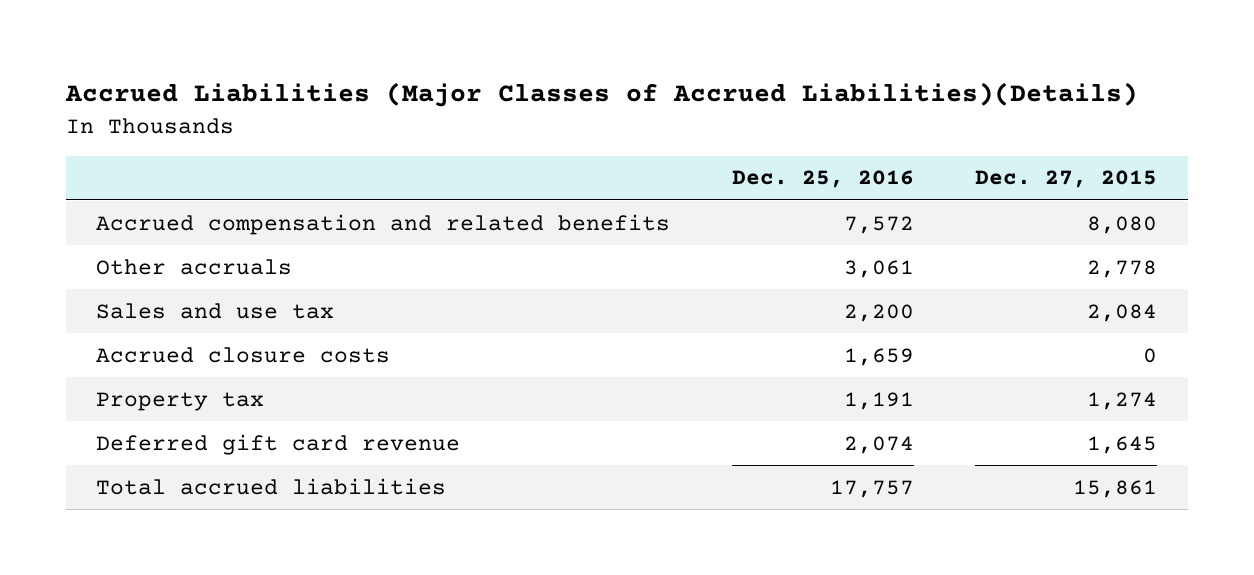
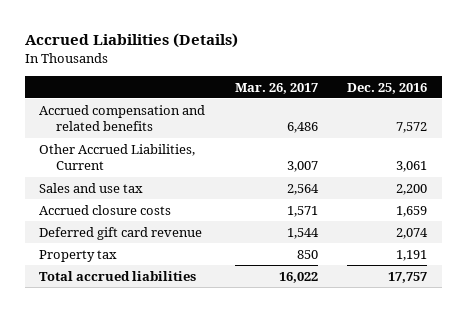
- Accrued Liabilities (Major Classes of Accrued Liabilities)(Details)
+ Accrued Liabilities (Details)
- | Dec. 25, 2016 | Dec. 27, 2015
+ | Mar. 26, 2017 | Dec. 25, 2016
- Other accruals | 3,061 | 2,778
+ Other Accrued Liabilities, Current | 3,007 | 3,061
moved down: Property tax | 850 | 1,191

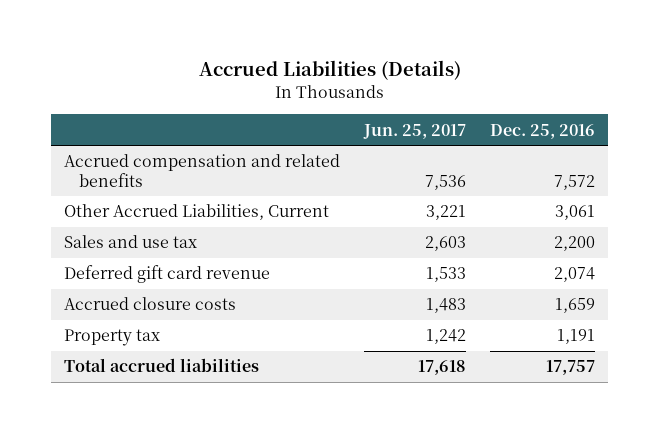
- | Mar. 26, 2017 | Dec. 25, 2016
+ | Jun. 25, 2017 | Dec. 25, 2016
moved down: Accrued closure costs | 1,483 | 1,659

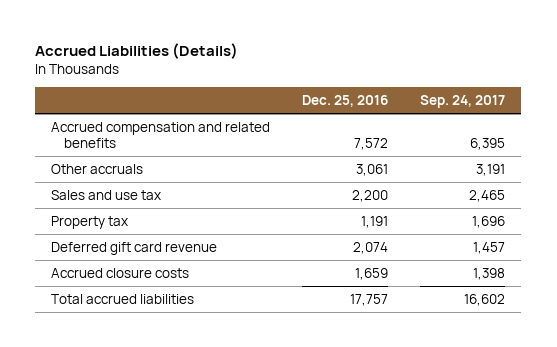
- | Jun. 25, 2017 | Dec. 25, 2016
+ | Dec. 25, 2016 | Sep. 24, 2017
- Other Accrued Liabilities, Current | 3,221 | 3,061
+ Other accruals | 3,061 | 3,191
moved up: Property tax | 1,191 | 1,696

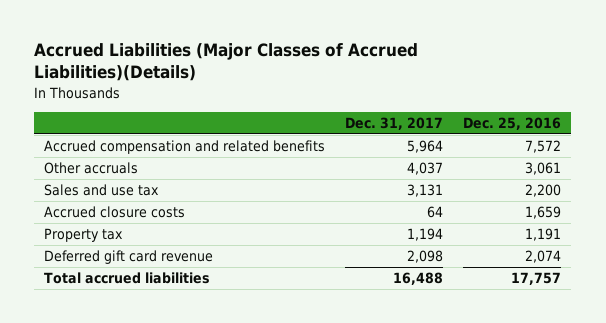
- Accrued Liabilities (Details)
+ Accrued Liabilities (Major Classes of Accrued Liabilities)(Details)
- | Dec. 25, 2016 | Sep. 24, 2017
+ | Dec. 31, 2017 | Dec. 25, 2016
moved up: Accrued closure costs | 64 | 1,659

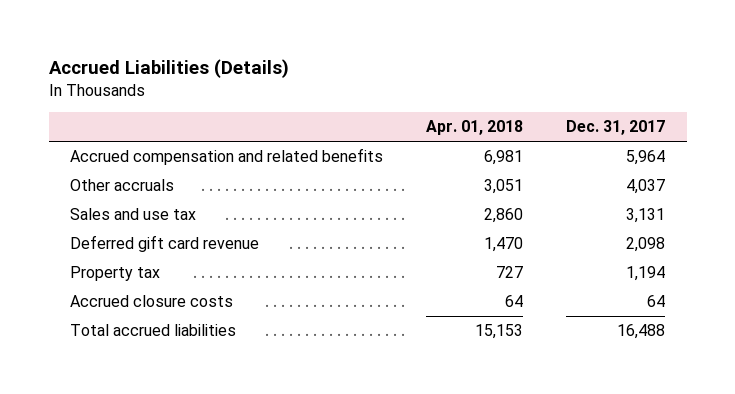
- Accrued Liabilities (Major Classes of Accrued Liabilities)(Details)
+ Accrued Liabilities (Details)
- | Dec. 31, 2017 | Dec. 25, 2016
+ | Apr. 01, 2018 | Dec. 31, 2017
moved down: Property tax | 727 | 1,194
moved down: Accrued closure costs | 64 | 64

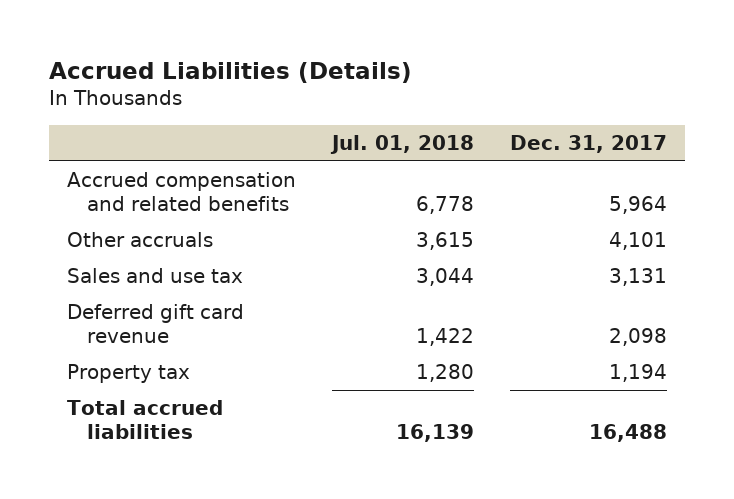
- | Apr. 01, 2018 | Dec. 31, 2017
+ | Jul. 01, 2018 | Dec. 31, 2017
- Other accruals | 3,051 | 4,037
+ Other accruals | 3,615 | 4,101
- Accrued closure costs | 64 | 64

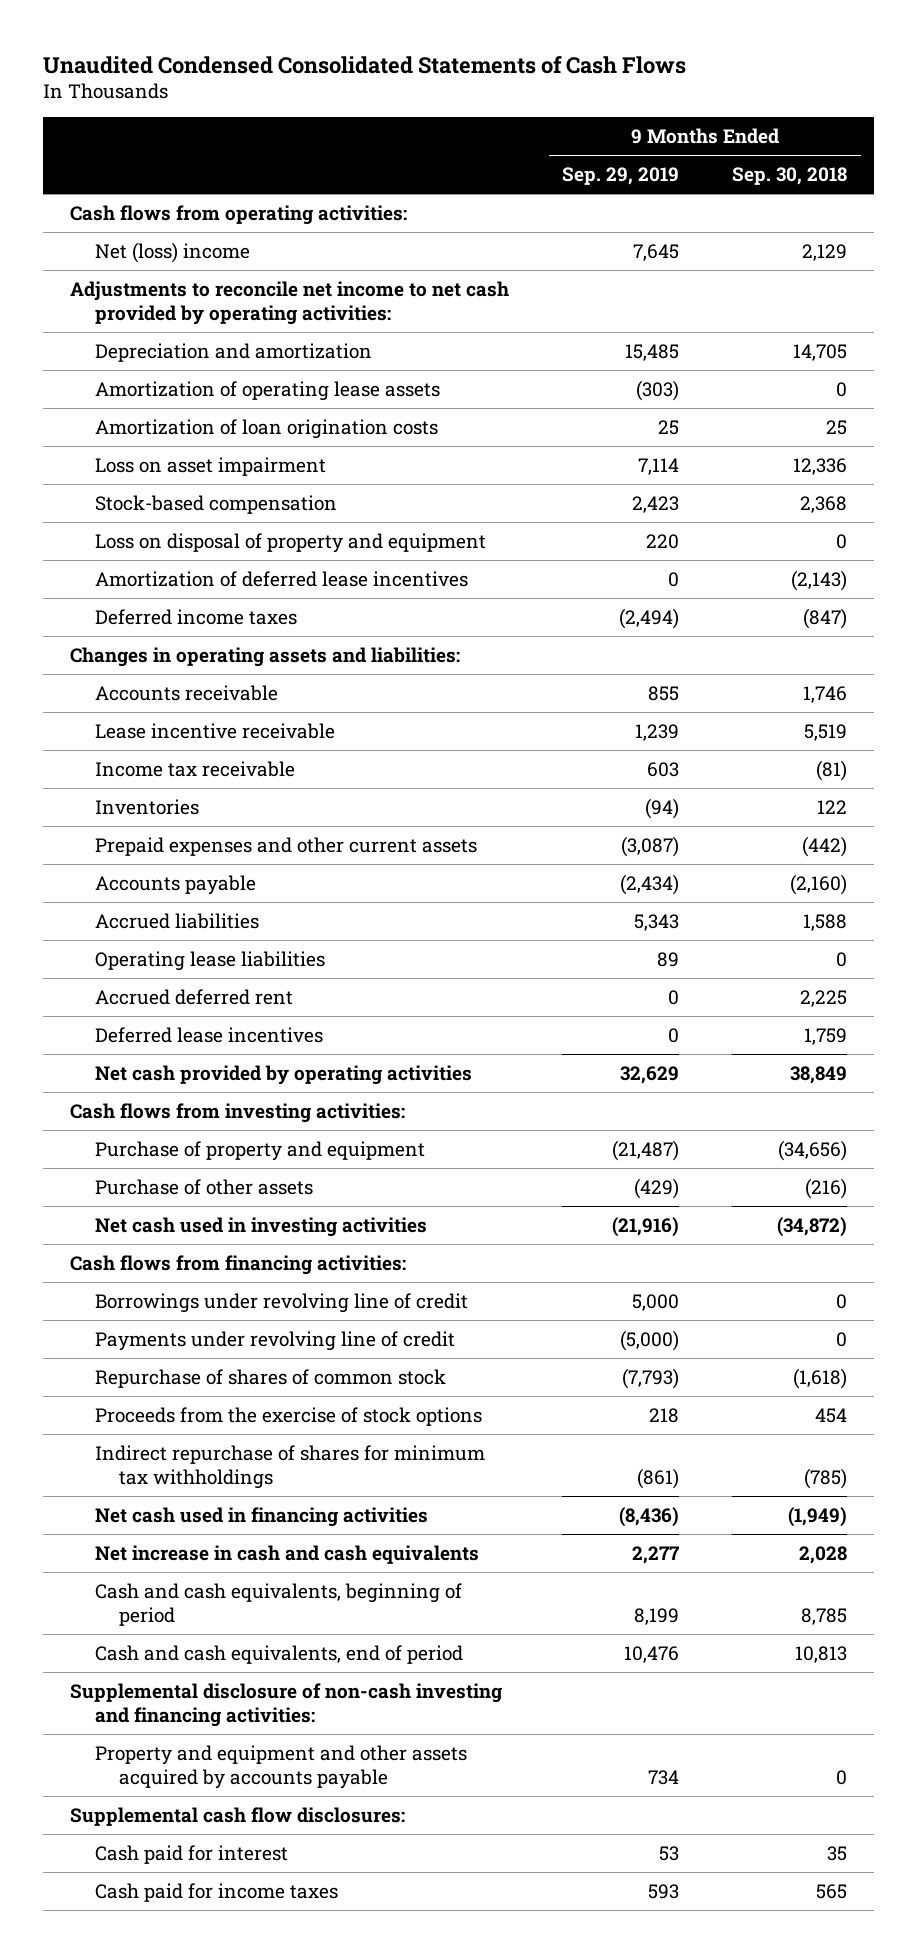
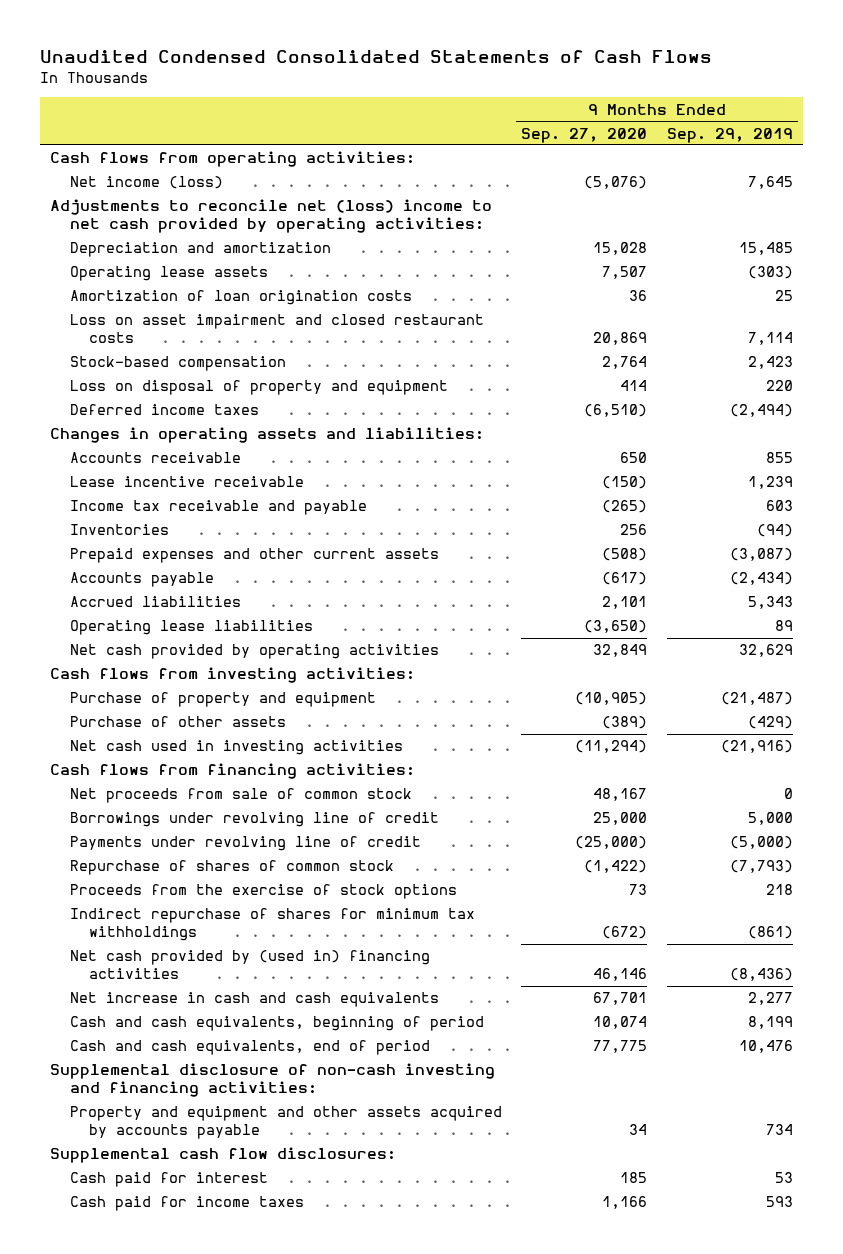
- | 9 Months Ended Sep. 29, 2019 | 9 Months Ended Sep. 30, 2018
+ | 9 Months Ended Sep. 27, 2020 | 9 Months Ended Sep. 29, 2019
- Net (loss) income | 7,645 | 2,129
- Adjustments to reconcile net income to net cash provided by operating activities:
+ Net income (loss) | (5,076) | 7,645
+ Adjustments to reconcile net (loss) income to net cash provided by operating activities:
- Amortization of operating lease assets | (303) | 0
+ Operating lease assets | 7,507 | (303)
- Loss on asset impairment | 7,114 | 12,336
+ Loss on asset impairment and closed restaurant costs | 20,869 | 7,114
- Amortization of deferred lease incentives | 0 | (2,143)
- Income tax receivable | 603 | (81)
+ Income tax receivable and payable | (265) | 603
- Accrued deferred rent | 0 | 2,225
- Deferred lease incentives | 0 | 1,759
+ Net proceeds from sale of common stock | 48,167 | 0
- Net cash used in financing activities | (8,436) | (1,949)
+ Net cash provided by (used in) financing activities | 46,146 | (8,436)

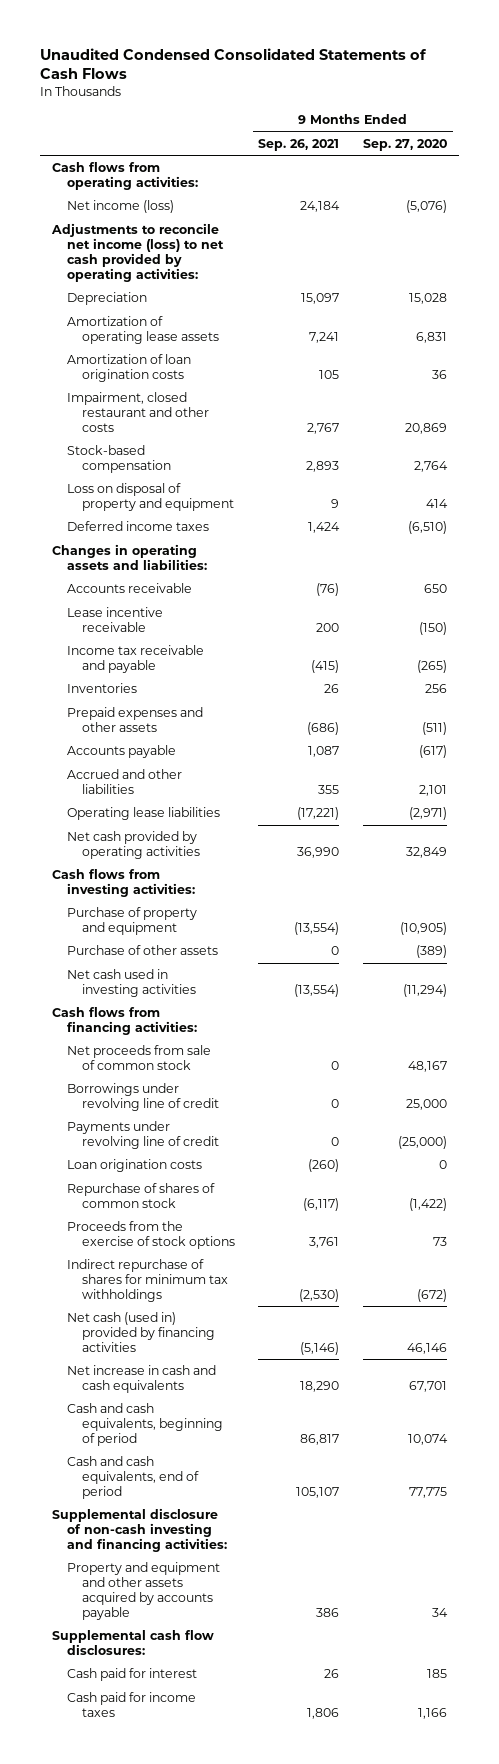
- | 9 Months Ended Sep. 27, 2020 | 9 Months Ended Sep. 29, 2019
+ | 9 Months Ended Sep. 26, 2021 | 9 Months Ended Sep. 27, 2020
- Adjustments to reconcile net (loss) income to net cash provided by operating activities:
- Depreciation and amortization | 15,028 | 15,485
- Operating lease assets | 7,507 | (303)
+ Adjustments to reconcile net income (loss) to net cash provided by operating activities:
+ Depreciation | 15,097 | 15,028
+ Amortization of operating lease assets | 7,241 | 6,831
- Loss on asset impairment and closed restaurant costs | 20,869 | 7,114
+ Impairment, closed restaurant and other costs | 2,767 | 20,869
- Prepaid expenses and other current assets | (508) | (3,087)
+ Prepaid expenses and other assets | (686) | (511)
- Accrued liabilities | 2,101 | 5,343
- Operating lease liabilities | (3,650) | 89
+ Accrued and other liabilities | 355 | 2,101
+ Operating lease liabilities | (17,221) | (2,971)
+ Loan origination costs | (260) | 0
- Net cash provided by (used in) financing activities | 46,146 | (8,436)
+ Net cash (used in) provided by financing activities | (5,146) | 46,146

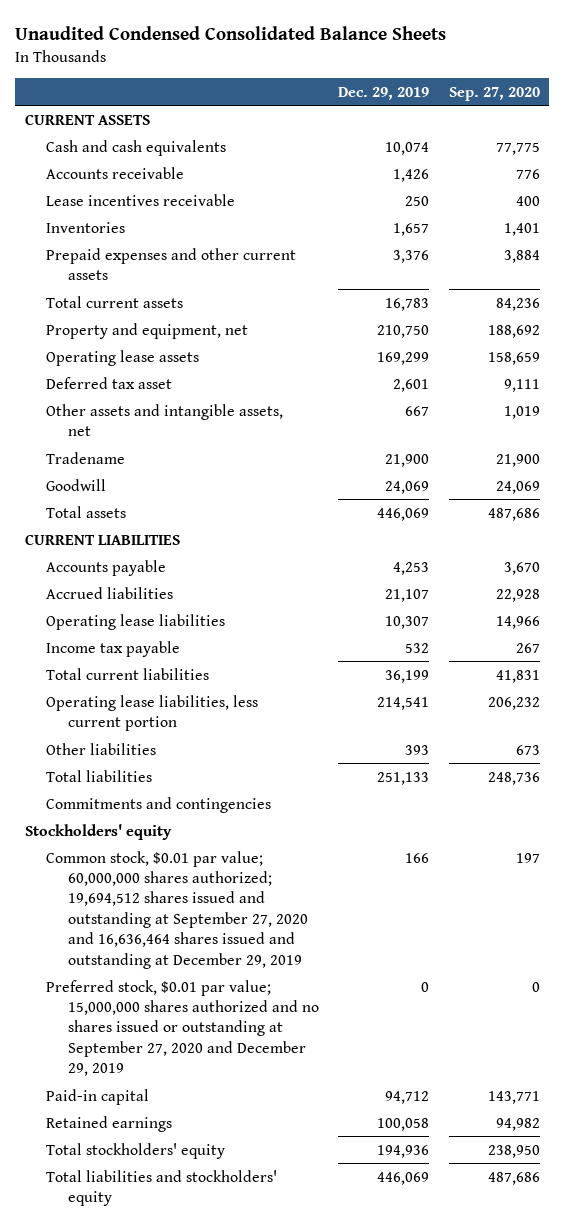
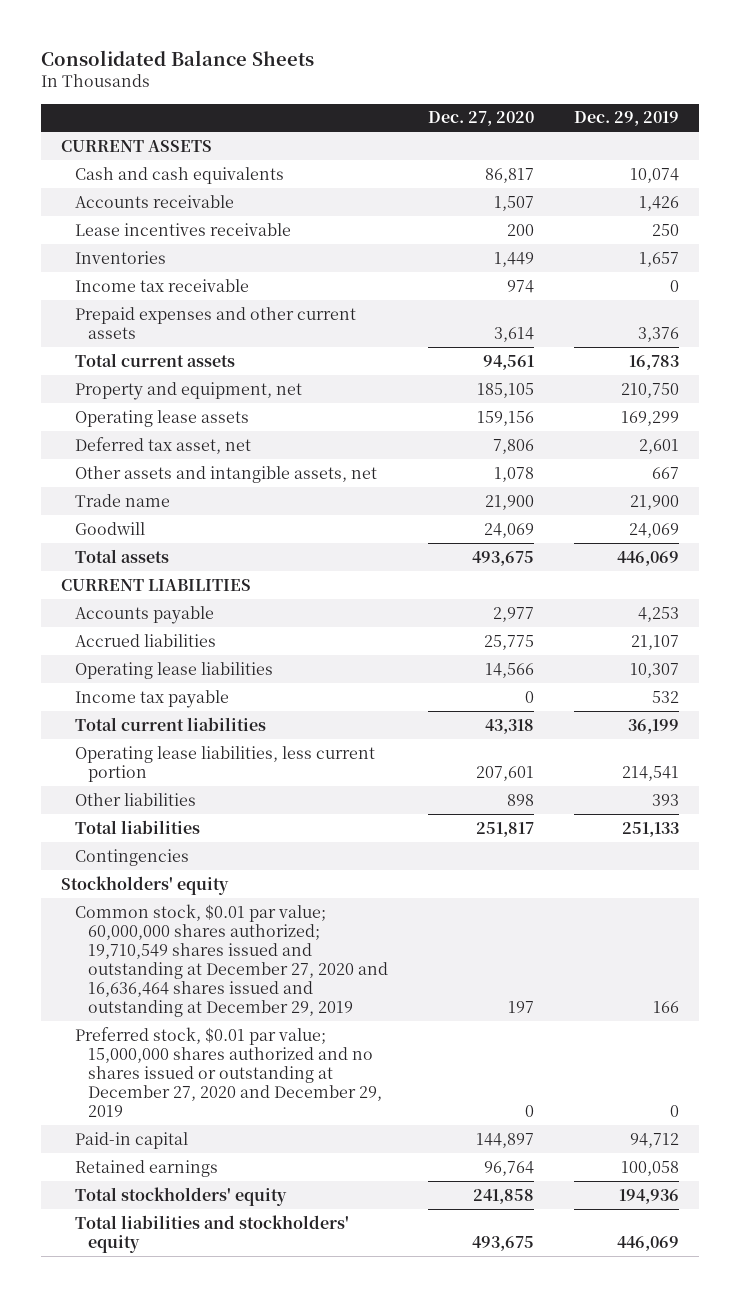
- Unaudited Condensed Consolidated Balance Sheets
+ Consolidated Balance Sheets
- | Dec. 29, 2019 | Sep. 27, 2020
+ | Dec. 27, 2020 | Dec. 29, 2019
+ Income tax receivable | 974 | 0
- Deferred tax asset | 2,601 | 9,111
+ Deferred tax asset, net | 7,806 | 2,601
- Tradename | 21,900 | 21,900
+ Trade name | 21,900 | 21,900
- Commitments and contingencies
+ Contingencies
- Common stock, $0.01 par value; 60,000,000 shares authorized; 19,694,512 shares issued and outstanding at September 27, 2020 and 16,636,464 shares issued and outstanding at December 29, 2019 | 166 | 197
- Preferred stock, $0.01 par value; 15,000,000 shares authorized and no shares issued or outstanding at September 27, 2020 and December 29, 2019 | 0 | 0
+ Common stock, $0.01 par value; 60,000,000 shares authorized; 19,710,549 shares issued and outstanding at December 27, 2020 and 16,636,464 shares issued and outstanding at December 29, 2019 | 197 | 166
+ Preferred stock, $0.01 par value; 15,000,000 shares authorized and no shares issued or outstanding at December 27, 2020 and December 29, 2019 | 0 | 0

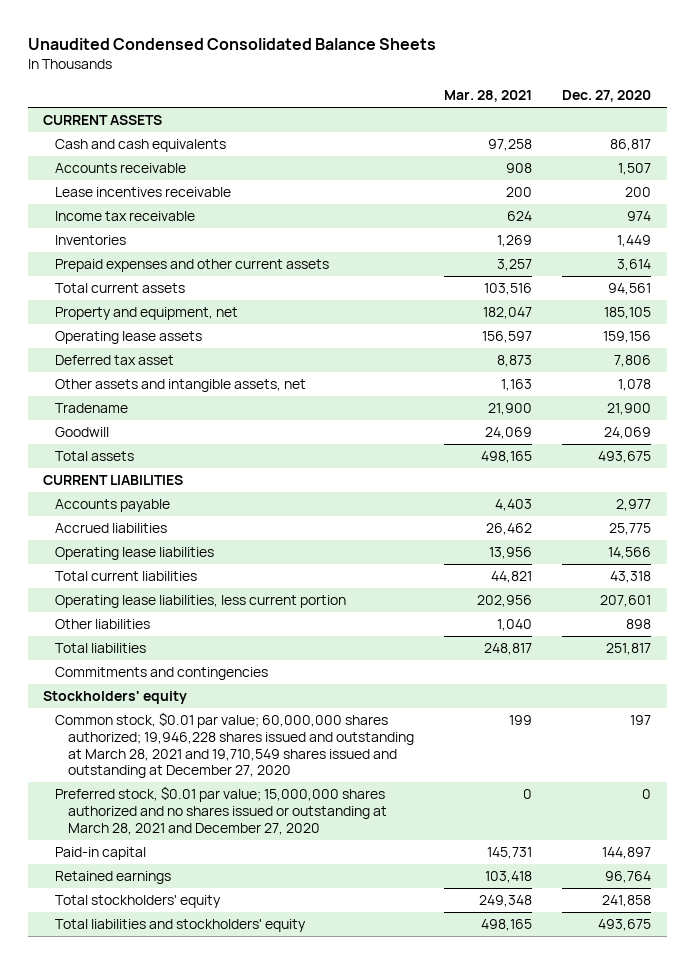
- Consolidated Balance Sheets
+ Unaudited Condensed Consolidated Balance Sheets
- | Dec. 27, 2020 | Dec. 29, 2019
+ | Mar. 28, 2021 | Dec. 27, 2020
moved down: Inventories | 1,269 | 1,449
- Deferred tax asset, net | 7,806 | 2,601
+ Deferred tax asset | 8,873 | 7,806
- Trade name | 21,900 | 21,900
+ Tradename | 21,900 | 21,900
- Income tax payable | 0 | 532
- Contingencies
+ Commitments and contingencies
- Common stock, $0.01 par value; 60,000,000 shares authorized; 19,710,549 shares issued and outstanding at December 27, 2020 and 16,636,464 shares issued and outstanding at December 29, 2019 | 197 | 166
- Preferred stock, $0.01 par value; 15,000,000 shares authorized and no shares issued or outstanding at December 27, 2020 and December 29, 2019 | 0 | 0
+ Common stock, $0.01 par value; 60,000,000 shares authorized; 19,946,228 shares issued and outstanding at March 28, 2021 and 19,710,549 shares issued and outstanding at December 27, 2020 | 199 | 197
+ Preferred stock, $0.01 par value; 15,000,000 shares authorized and no shares issued or outstanding at March 28, 2021 and December 27, 2020 | 0 | 0

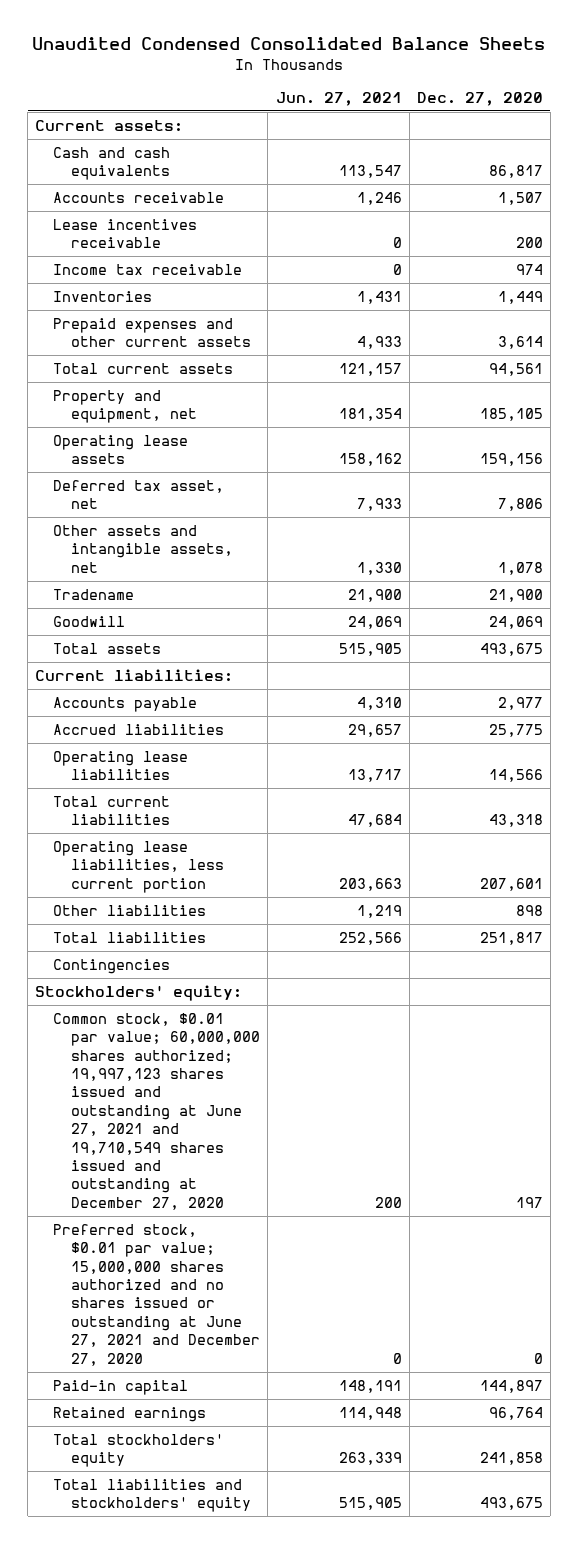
- | Mar. 28, 2021 | Dec. 27, 2020
+ | Jun. 27, 2021 | Dec. 27, 2020
- CURRENT ASSETS
+ Current assets:
- Deferred tax asset | 8,873 | 7,806
+ Deferred tax asset, net | 7,933 | 7,806
- CURRENT LIABILITIES
+ Current liabilities:
- Commitments and contingencies
- Stockholders' equity
- Common stock, $0.01 par value; 60,000,000 shares authorized; 19,946,228 shares issued and outstanding at March 28, 2021 and 19,710,549 shares issued and outstanding at December 27, 2020 | 199 | 197
- Preferred stock, $0.01 par value; 15,000,000 shares authorized and no shares issued or outstanding at March 28, 2021 and December 27, 2020 | 0 | 0
+ Contingencies
+ Stockholders' equity:
+ Common stock, $0.01 par value; 60,000,000 shares authorized; 19,997,123 shares issued and outstanding at June 27, 2021 and 19,710,549 shares issued and outstanding at December 27, 2020 | 200 | 197
+ Preferred stock, $0.01 par value; 15,000,000 shares authorized and no shares issued or outstanding at June 27, 2021 and December 27, 2020 | 0 | 0

